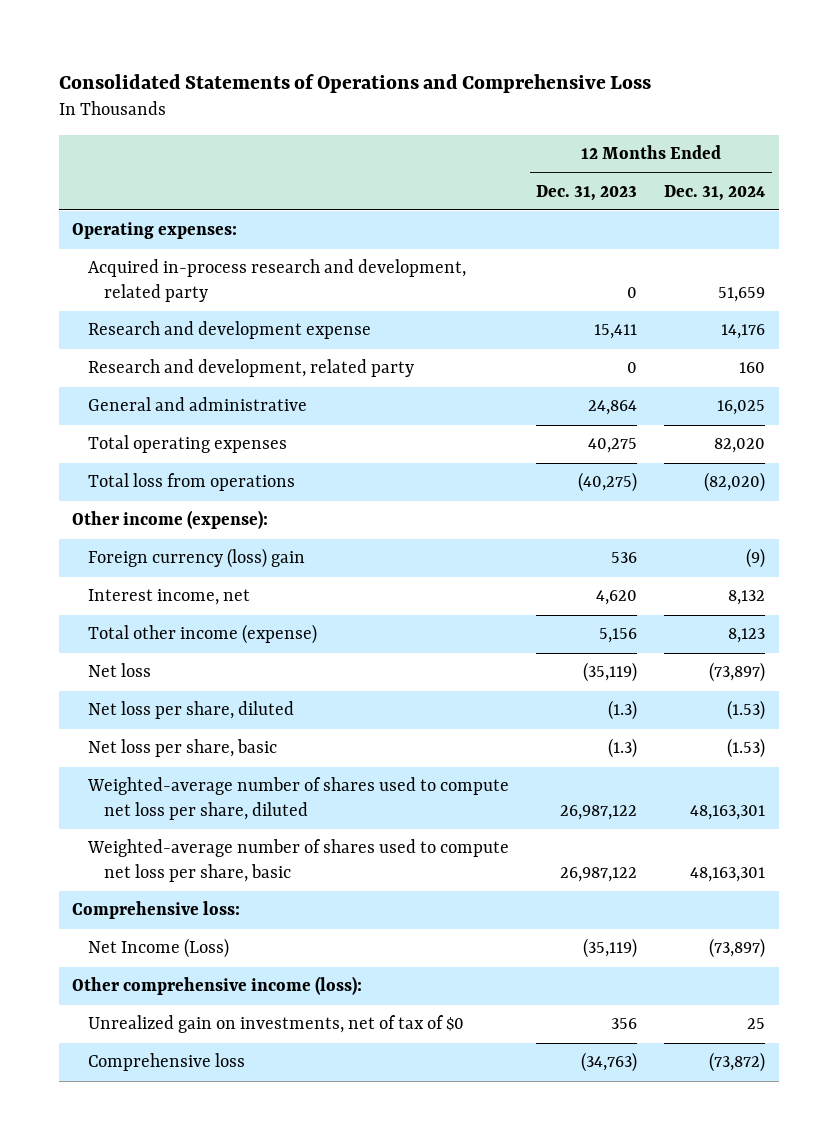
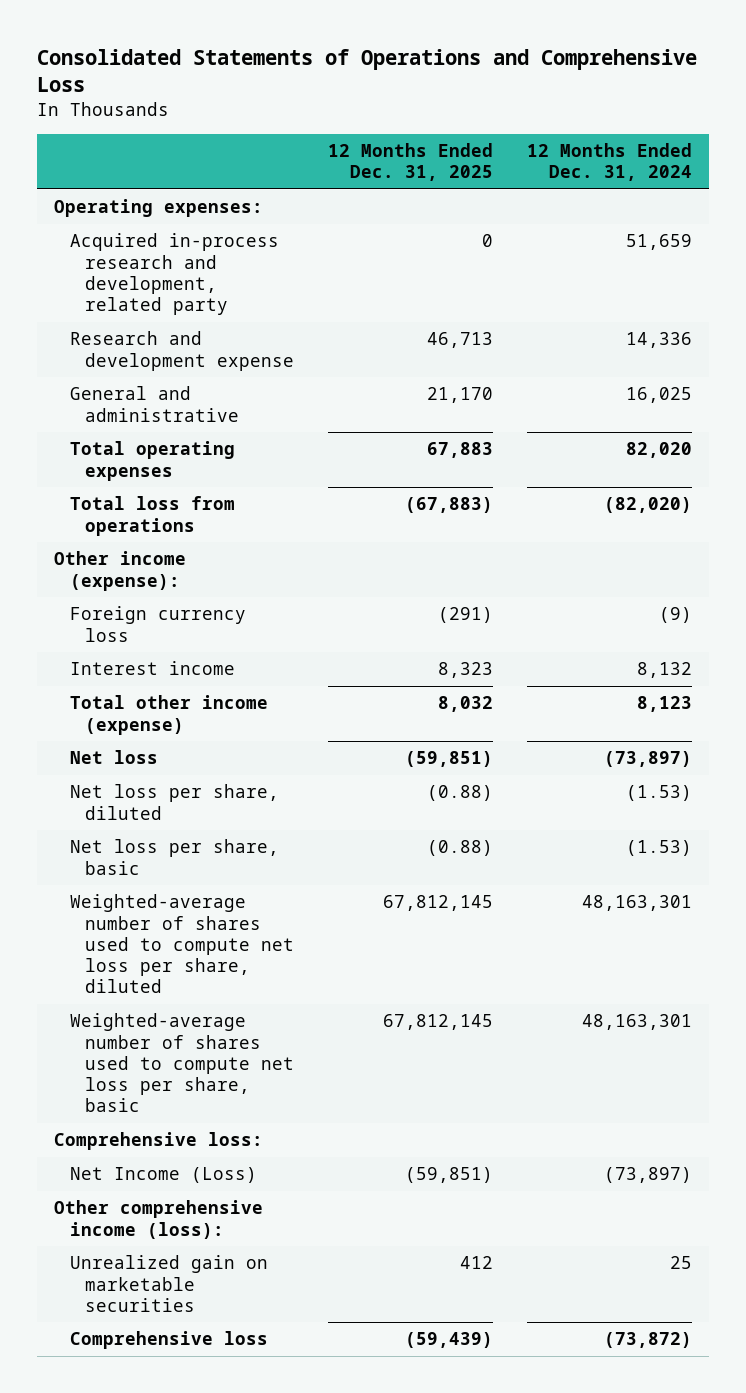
- | 12 Months Ended Dec. 31, 2023 | 12 Months Ended Dec. 31, 2024
+ | 12 Months Ended Dec. 31, 2025 | 12 Months Ended Dec. 31, 2024
- Research and development expense | 15,411 | 14,176
- Research and development, related party | 0 | 160
+ Research and development expense | 46,713 | 14,336
- Foreign currency (loss) gain | 536 | (9)
- Interest income, net | 4,620 | 8,132
+ Foreign currency loss | (291) | (9)
+ Interest income | 8,323 | 8,132
- Unrealized gain on investments, net of tax of $0 | 356 | 25
+ Unrealized gain on marketable securities | 412 | 25

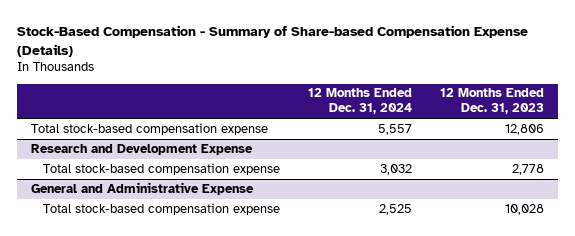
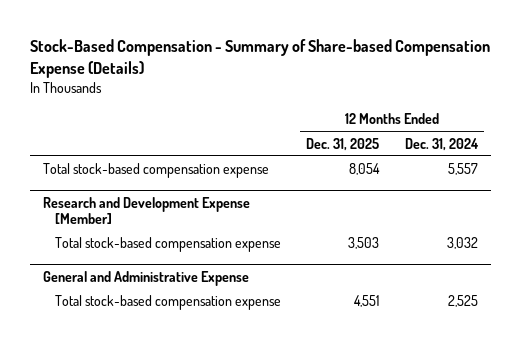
- | 12 Months Ended Dec. 31, 2024 | 12 Months Ended Dec. 31, 2023
+ | 12 Months Ended Dec. 31, 2025 | 12 Months Ended Dec. 31, 2024
- Research and Development Expense
+ Research and Development Expense [Member]

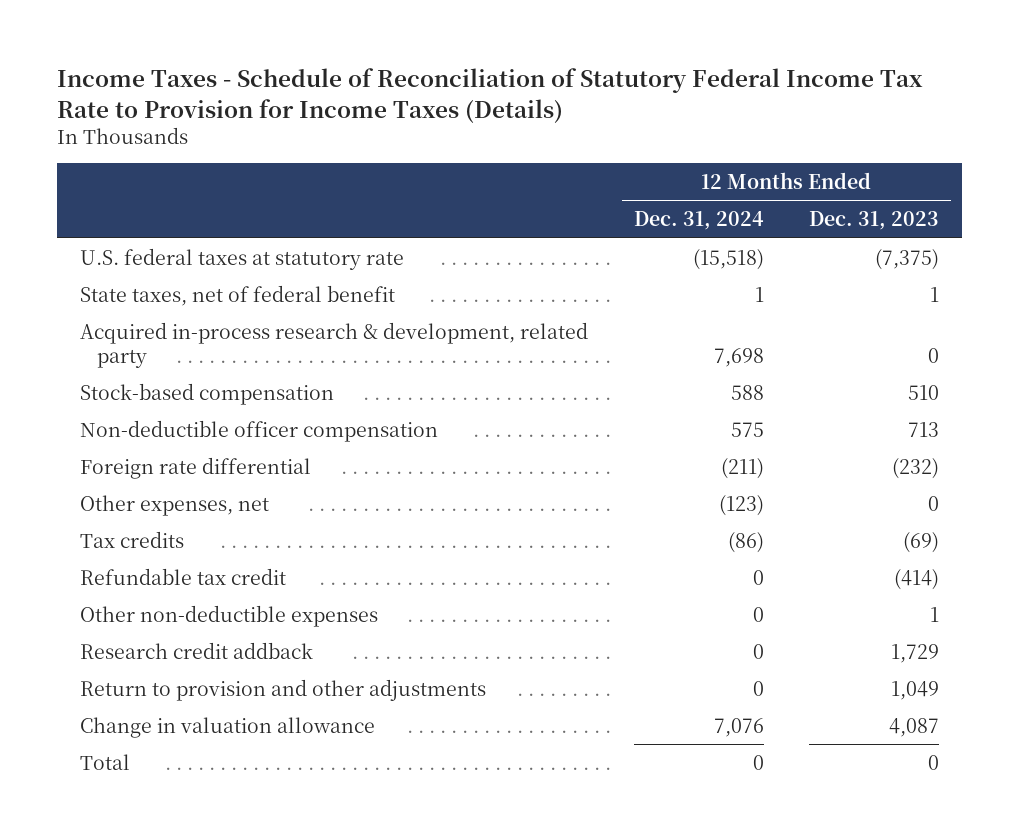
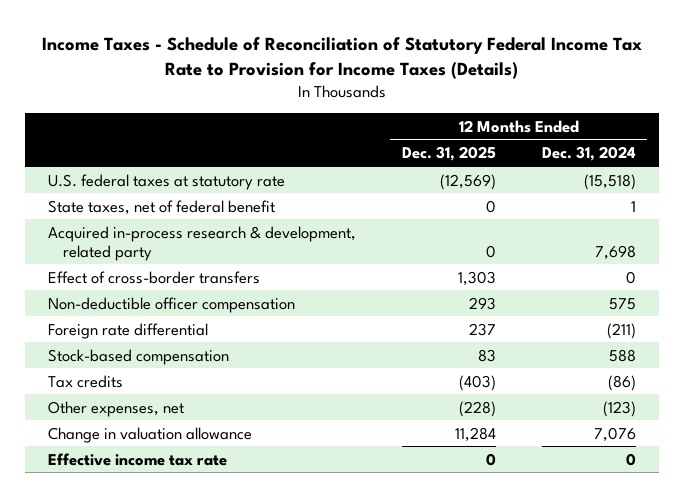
- | 12 Months Ended Dec. 31, 2024 | 12 Months Ended Dec. 31, 2023
+ | 12 Months Ended Dec. 31, 2025 | 12 Months Ended Dec. 31, 2024
+ Effect of cross-border transfers | 1,303 | 0
moved down: Stock-based compensation | 83 | 588
- Refundable tax credit | 0 | (414)
- Other non-deductible expenses | 0 | 1
- Research credit addback | 0 | 1,729
- Return to provision and other adjustments | 0 | 1,049
moved down: Other expenses, net | (228) | (123)
- Total | 0 | 0
+ Effective income tax rate | 0 | 0

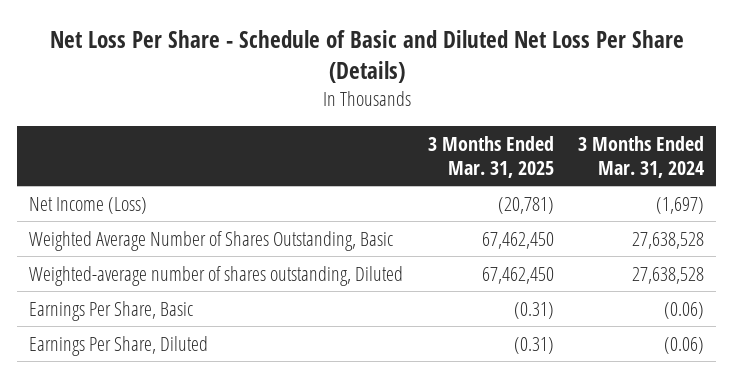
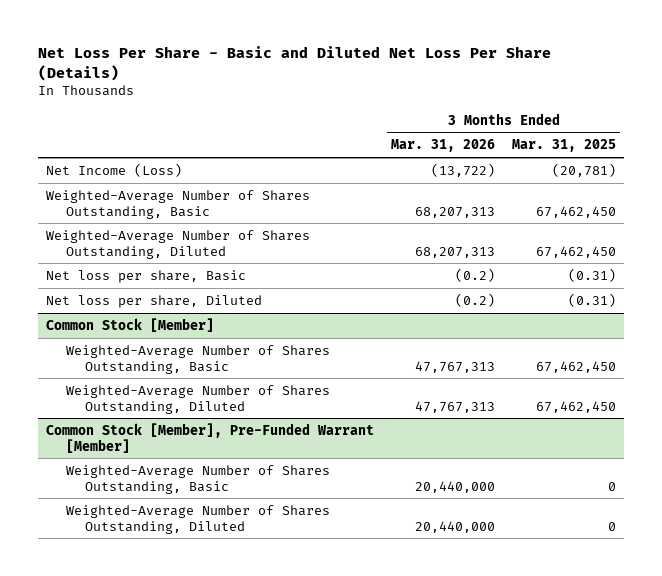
- Net Loss Per Share - Schedule of Basic and Diluted Net Loss Per Share (Details)
+ Net Loss Per Share - Basic and Diluted Net Loss Per Share (Details)
- | 3 Months Ended Mar. 31, 2025 | 3 Months Ended Mar. 31, 2024
+ | 3 Months Ended Mar. 31, 2026 | 3 Months Ended Mar. 31, 2025
- Weighted Average Number of Shares Outstanding, Basic | 67,462,450 | 27,638,528
- Weighted-average number of shares outstanding, Diluted | 67,462,450 | 27,638,528
- Earnings Per Share, Basic | (0.31) | (0.06)
- Earnings Per Share, Diluted | (0.31) | (0.06)
+ Weighted-Average Number of Shares Outstanding, Basic | 68,207,313 | 67,462,450
+ Weighted-Average Number of Shares Outstanding, Diluted | 68,207,313 | 67,462,450
+ Net loss per share, Basic | (0.2) | (0.31)
+ Net loss per share, Diluted | (0.2) | (0.31)
+ Common Stock [Member]
+ Weighted-Average Number of Shares Outstanding, Basic | 47,767,313 | 67,462,450
+ Weighted-Average Number of Shares Outstanding, Diluted | 47,767,313 | 67,462,450
+ Common Stock [Member], Pre-Funded Warrant [Member]
+ Weighted-Average Number of Shares Outstanding, Basic | 20,440,000 | 0
+ Weighted-Average Number of Shares Outstanding, Diluted | 20,440,000 | 0

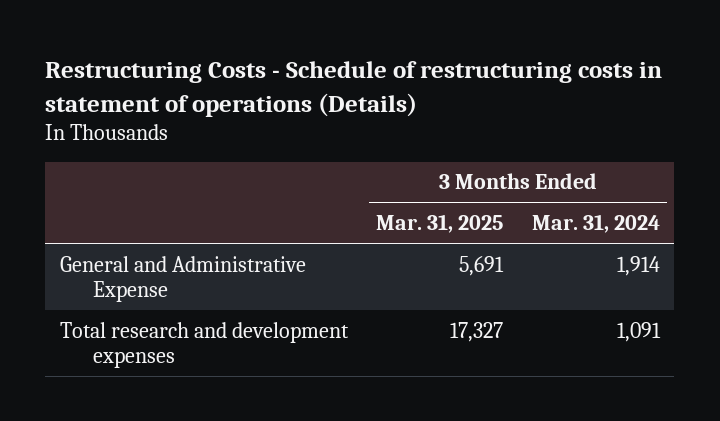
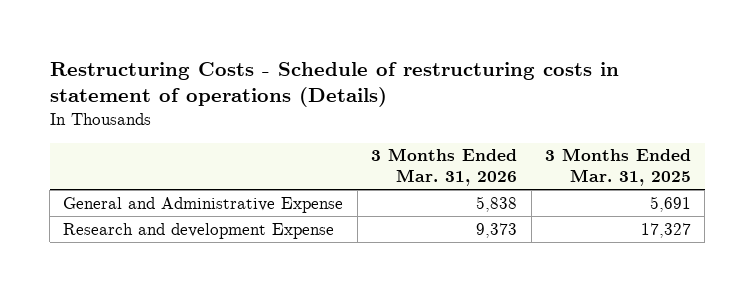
- | 3 Months Ended Mar. 31, 2025 | 3 Months Ended Mar. 31, 2024
+ | 3 Months Ended Mar. 31, 2026 | 3 Months Ended Mar. 31, 2025
- Total research and development expenses | 17,327 | 1,091
+ Research and development Expense | 9,373 | 17,327

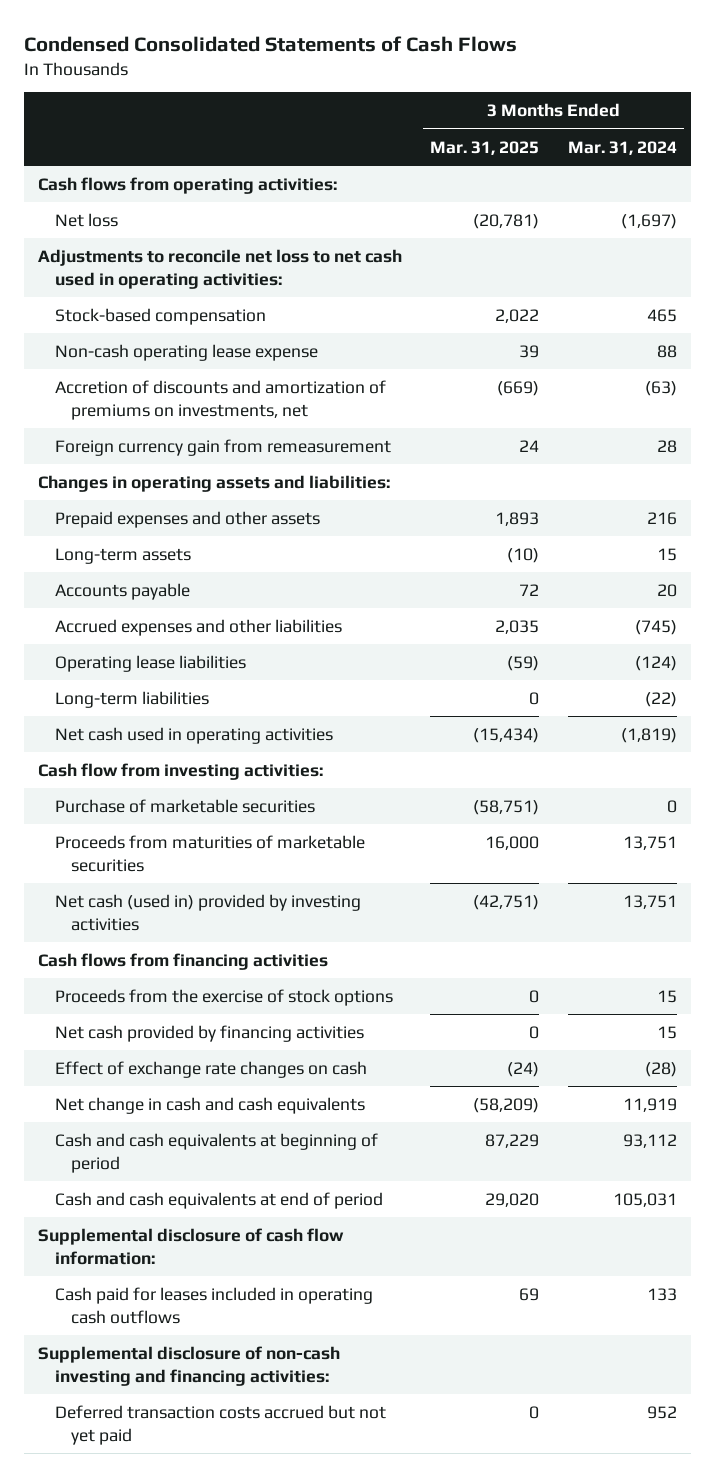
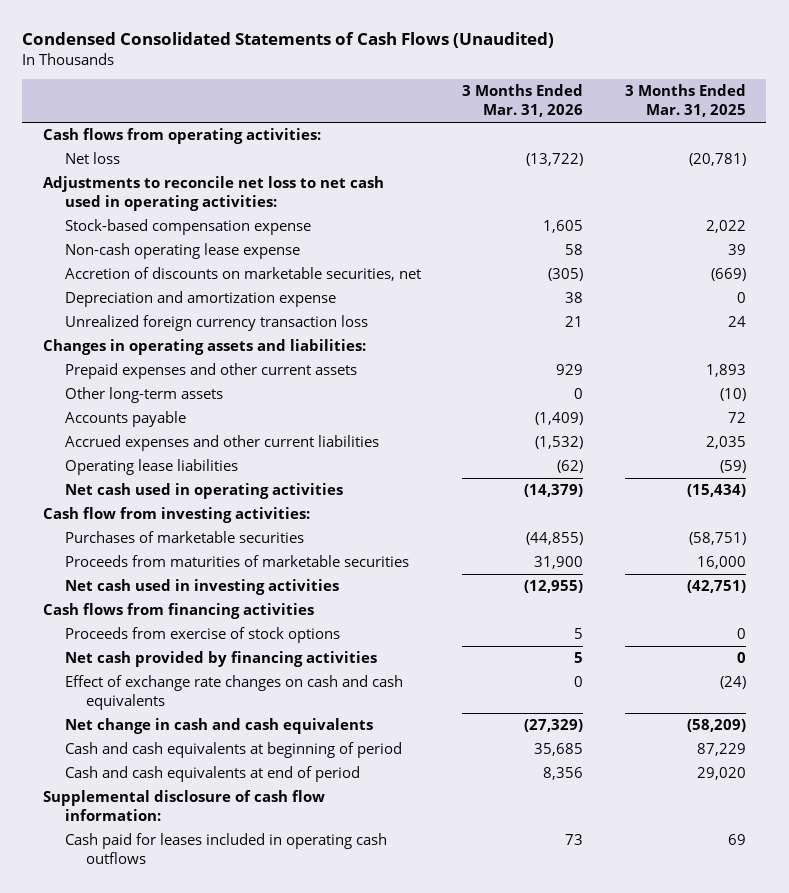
- Condensed Consolidated Statements of Cash Flows
+ Condensed Consolidated Statements of Cash Flows (Unaudited)
- | 3 Months Ended Mar. 31, 2025 | 3 Months Ended Mar. 31, 2024
+ | 3 Months Ended Mar. 31, 2026 | 3 Months Ended Mar. 31, 2025
- Stock-based compensation | 2,022 | 465
+ Stock-based compensation expense | 1,605 | 2,022
- Accretion of discounts and amortization of premiums on investments, net | (669) | (63)
- Foreign currency gain from remeasurement | 24 | 28
+ Accretion of discounts on marketable securities, net | (305) | (669)
+ Depreciation and amortization expense | 38 | 0
+ Unrealized foreign currency transaction loss | 21 | 24
- Prepaid expenses and other assets | 1,893 | 216
- Long-term assets | (10) | 15
+ Prepaid expenses and other current assets | 929 | 1,893
+ Other long-term assets | 0 | (10)
- Accrued expenses and other liabilities | 2,035 | (745)
+ Accrued expenses and other current liabilities | (1,532) | 2,035
- Long-term liabilities | 0 | (22)
- Purchase of marketable securities | (58,751) | 0
+ Purchases of marketable securities | (44,855) | (58,751)
- Net cash (used in) provided by investing activities | (42,751) | 13,751
+ Net cash used in investing activities | (12,955) | (42,751)
- Proceeds from the exercise of stock options | 0 | 15
+ Proceeds from exercise of stock options | 5 | 0
- Effect of exchange rate changes on cash | (24) | (28)
+ Effect of exchange rate changes on cash and cash equivalents | 0 | (24)
- Supplemental disclosure of non-cash investing and financing activities:
- Deferred transaction costs accrued but not yet paid | 0 | 952

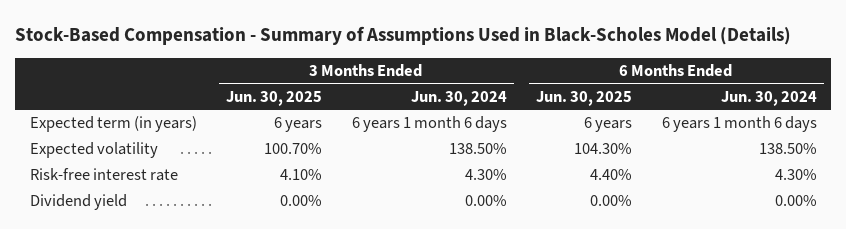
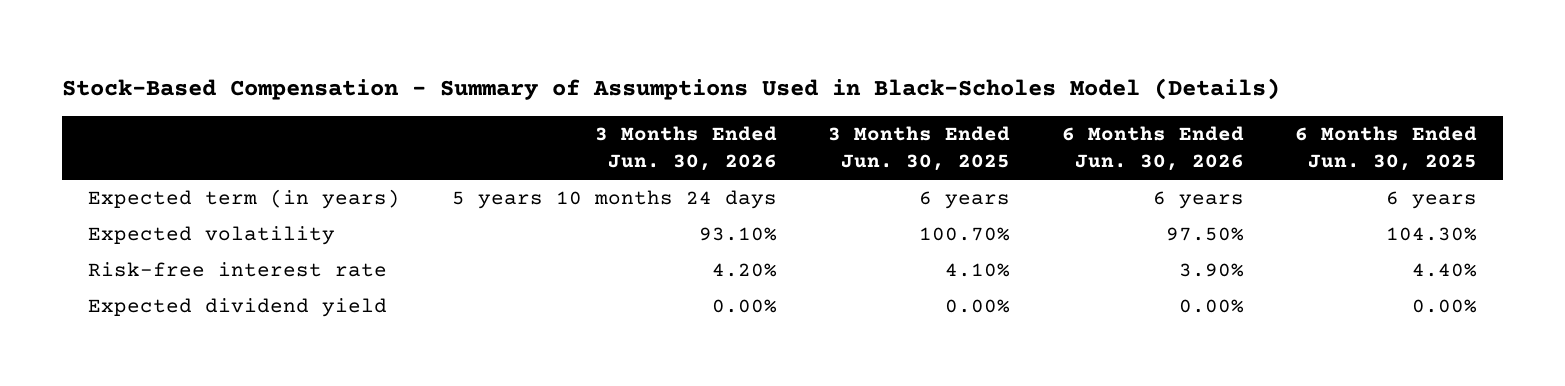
- | 3 Months Ended Jun. 30, 2025 | 3 Months Ended Jun. 30, 2024 | 6 Months Ended Jun. 30, 2025 | 6 Months Ended Jun. 30, 2024
+ | 3 Months Ended Jun. 30, 2026 | 3 Months Ended Jun. 30, 2025 | 6 Months Ended Jun. 30, 2026 | 6 Months Ended Jun. 30, 2025
- Dividend yield | 0.00% | 0.00% | 0.00% | 0.00%
+ Expected dividend yield | 0.00% | 0.00% | 0.00% | 0.00%

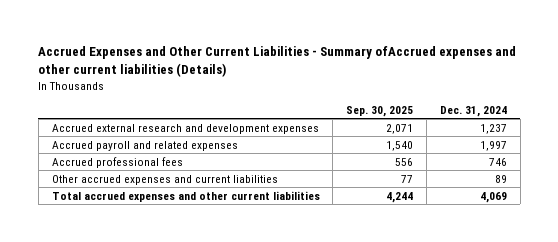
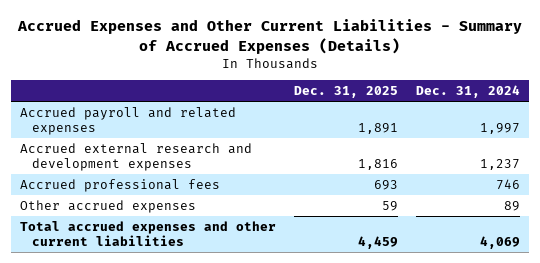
- Accrued Expenses and Other Current Liabilities - Summary ofAccrued expenses and other current liabilities (Details)
+ Accrued Expenses and Other Current Liabilities - Summary of Accrued Expenses (Details)
- | Sep. 30, 2025 | Dec. 31, 2024
+ | Dec. 31, 2025 | Dec. 31, 2024
moved down: Accrued external research and development expenses | 1,816 | 1,237
- Other accrued expenses and current liabilities | 77 | 89
+ Other accrued expenses | 59 | 89

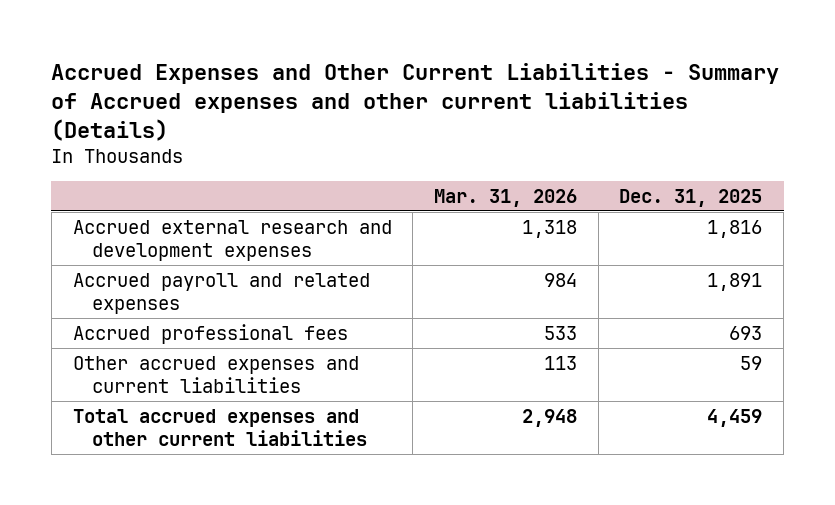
- Accrued Expenses and Other Current Liabilities - Summary of Accrued Expenses (Details)
+ Accrued Expenses and Other Current Liabilities - Summary of Accrued expenses and other current liabilities (Details)
- | Dec. 31, 2025 | Dec. 31, 2024
+ | Mar. 31, 2026 | Dec. 31, 2025
moved down: Accrued payroll and related expenses | 984 | 1,891
- Other accrued expenses | 59 | 89
+ Other accrued expenses and current liabilities | 113 | 59

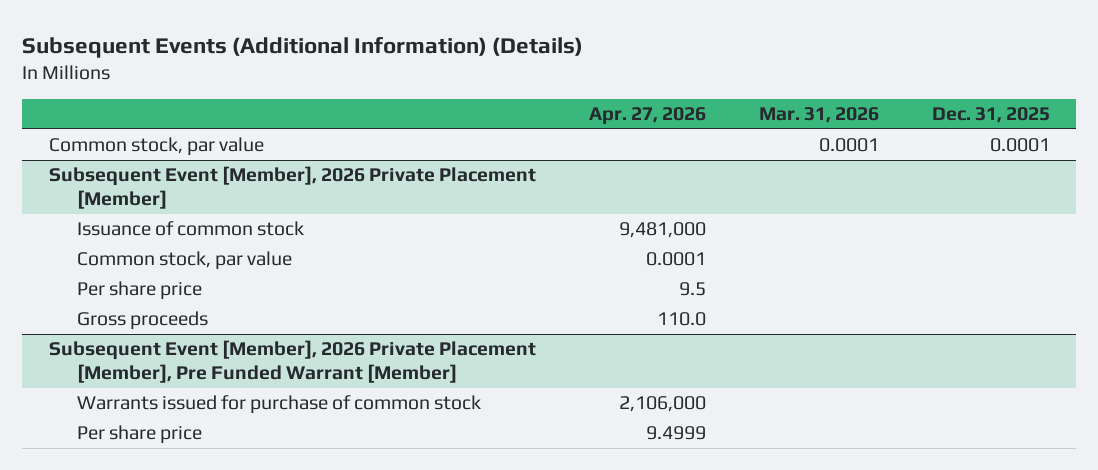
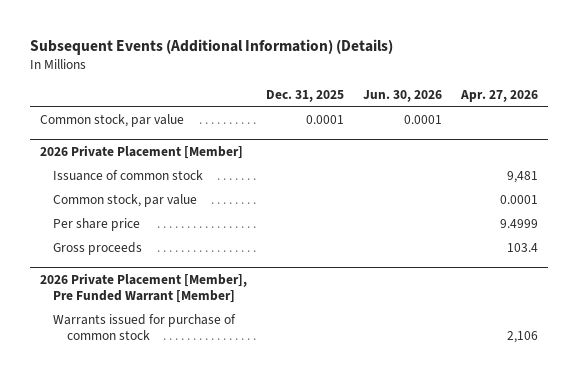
- | Apr. 27, 2026 | Mar. 31, 2026 | Dec. 31, 2025
+ | Dec. 31, 2025 | Jun. 30, 2026 | Apr. 27, 2026
- Subsequent Event [Member], 2026 Private Placement [Member]
- Issuance of common stock | 9,481,000 | |
+ 2026 Private Placement [Member]
+ Issuance of common stock | | | 9,481
- Per share price | 9.5 | |
- Gross proceeds | 110.0 | |
- Subsequent Event [Member], 2026 Private Placement [Member], Pre Funded Warrant [Member]
- Warrants issued for purchase of common stock | 2,106,000 | |
+ Gross proceeds | | | 103.4
+ 2026 Private Placement [Member], Pre Funded Warrant [Member]
+ Warrants issued for purchase of common stock | | | 2,106

